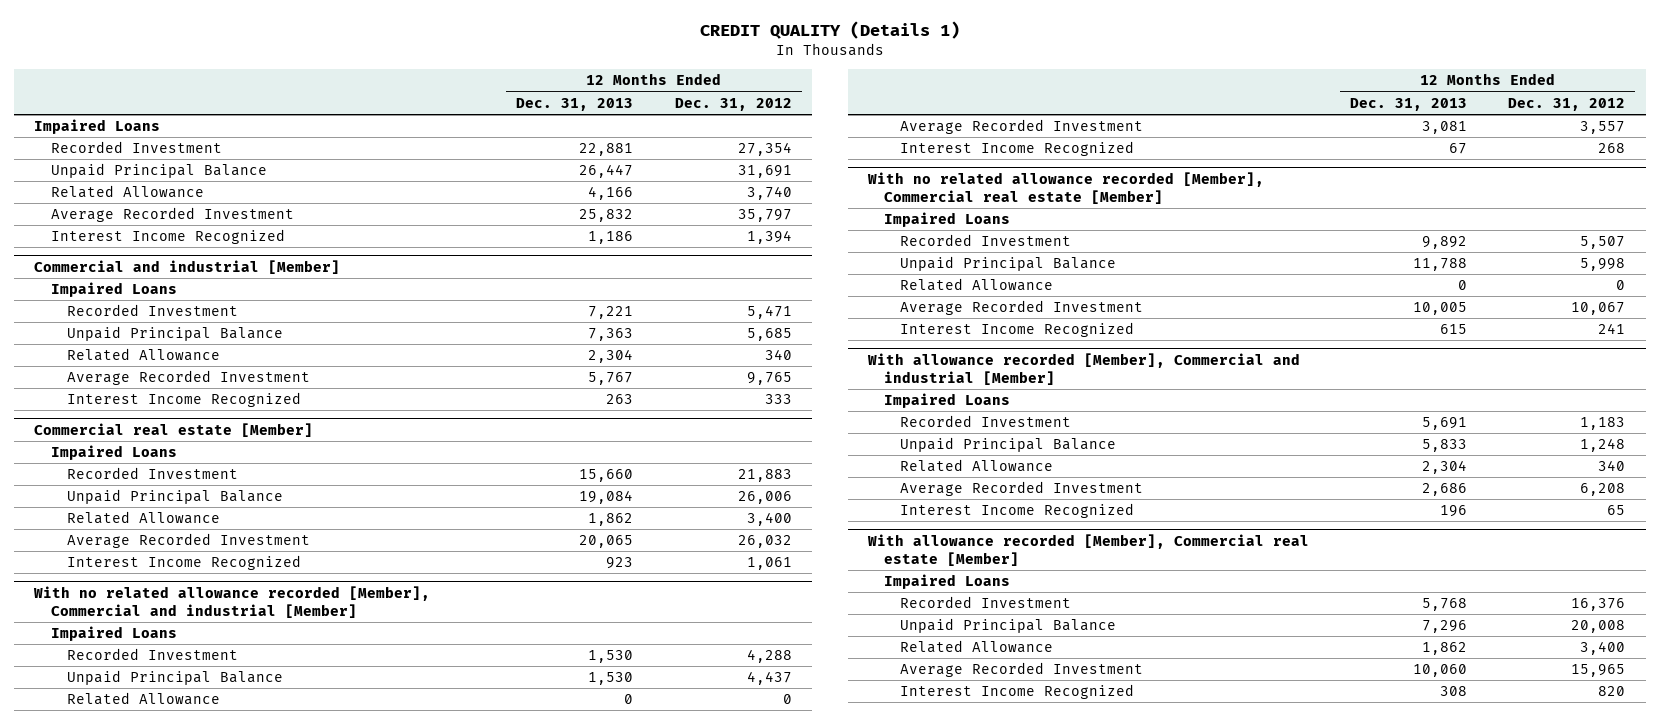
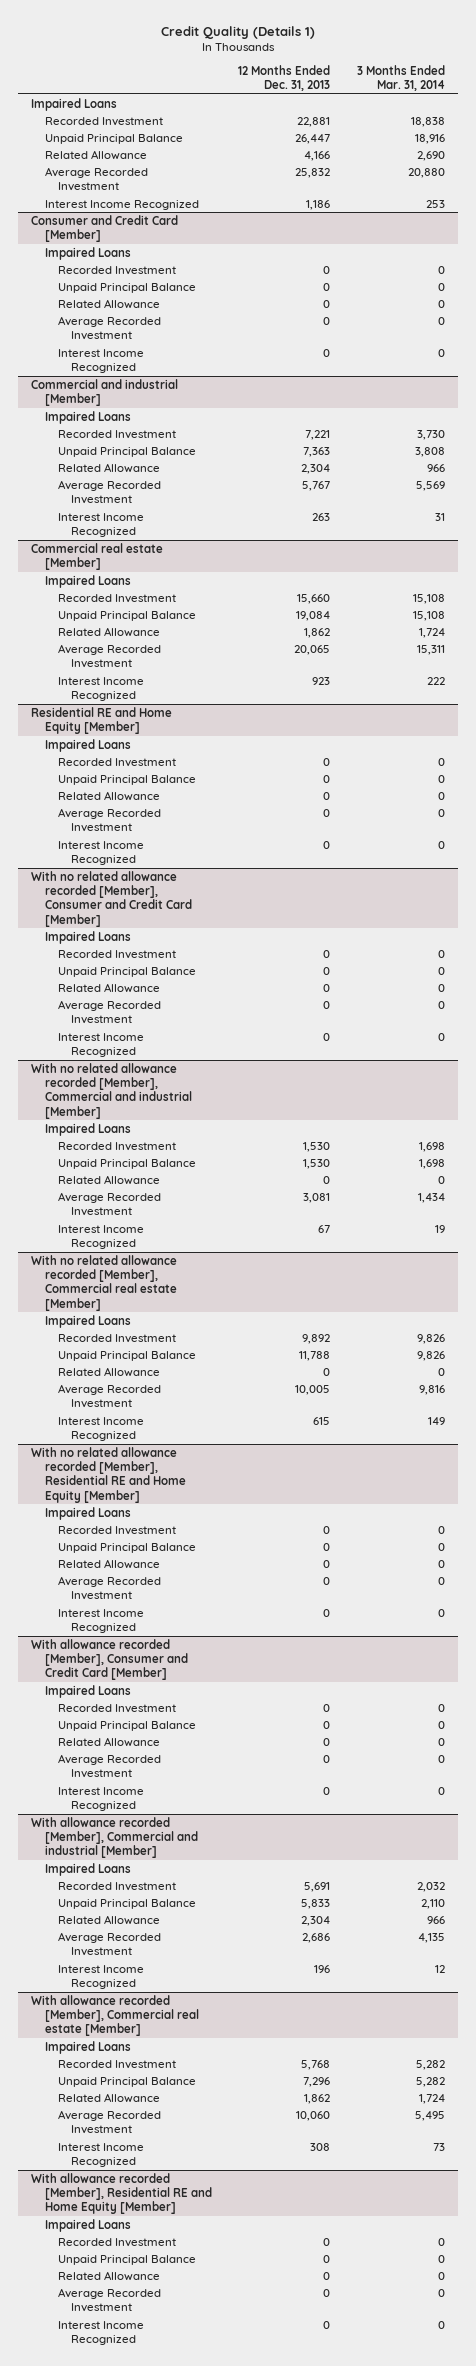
- CREDIT QUALITY (Details 1)
+ Credit Quality (Details 1)
- | 12 Months Ended Dec. 31, 2013 | 12 Months Ended Dec. 31, 2012
+ | 12 Months Ended Dec. 31, 2013 | 3 Months Ended Mar. 31, 2014
+ Consumer and Credit Card [Member]
+ Impaired Loans
+ Recorded Investment | 0 | 0
+ Unpaid Principal Balance | 0 | 0
+ Related Allowance | 0 | 0
+ Average Recorded Investment | 0 | 0
+ Interest Income Recognized | 0 | 0
+ Residential RE and Home Equity [Member]
+ Impaired Loans
+ Recorded Investment | 0 | 0
+ Unpaid Principal Balance | 0 | 0
+ Related Allowance | 0 | 0
+ Average Recorded Investment | 0 | 0
+ Interest Income Recognized | 0 | 0
+ With no related allowance recorded [Member], Consumer and Credit Card [Member]
+ Impaired Loans
+ Recorded Investment | 0 | 0
+ Unpaid Principal Balance | 0 | 0
+ Related Allowance | 0 | 0
+ Average Recorded Investment | 0 | 0
+ Interest Income Recognized | 0 | 0
+ With no related allowance recorded [Member], Residential RE and Home Equity [Member]
+ Impaired Loans
+ Recorded Investment | 0 | 0
+ Unpaid Principal Balance | 0 | 0
+ Related Allowance | 0 | 0
+ Average Recorded Investment | 0 | 0
+ Interest Income Recognized | 0 | 0
+ With allowance recorded [Member], Consumer and Credit Card [Member]
+ Impaired Loans
+ Recorded Investment | 0 | 0
+ Unpaid Principal Balance | 0 | 0
+ Related Allowance | 0 | 0
+ Average Recorded Investment | 0 | 0
+ Interest Income Recognized | 0 | 0
+ With allowance recorded [Member], Residential RE and Home Equity [Member]
+ Impaired Loans
+ Recorded Investment | 0 | 0
+ Unpaid Principal Balance | 0 | 0
+ Related Allowance | 0 | 0
+ Average Recorded Investment | 0 | 0
+ Interest Income Recognized | 0 | 0

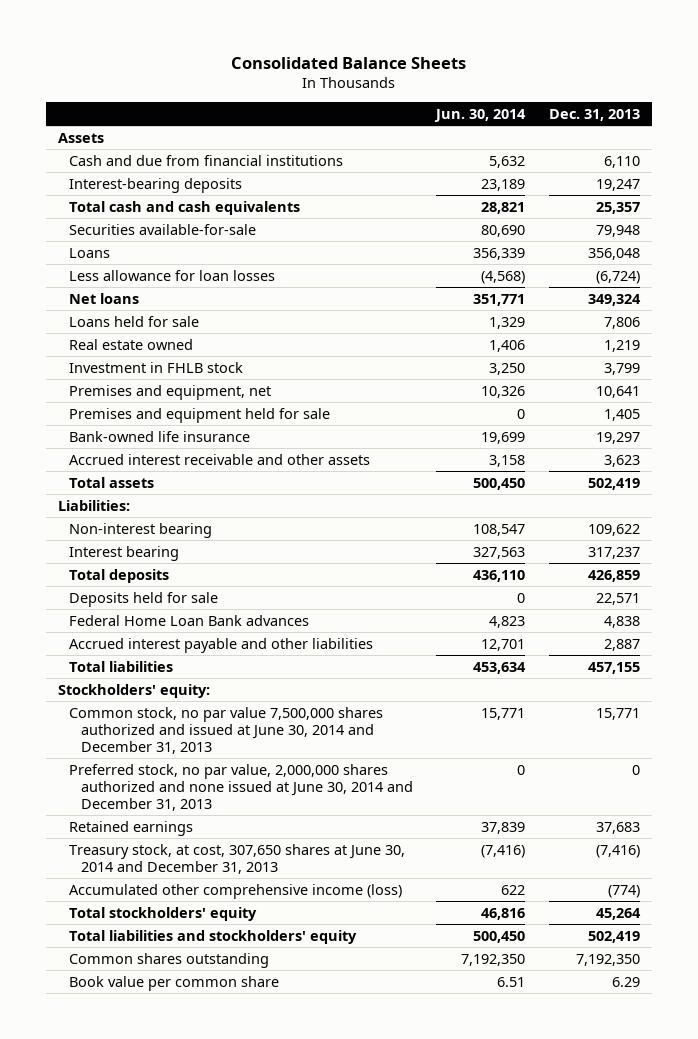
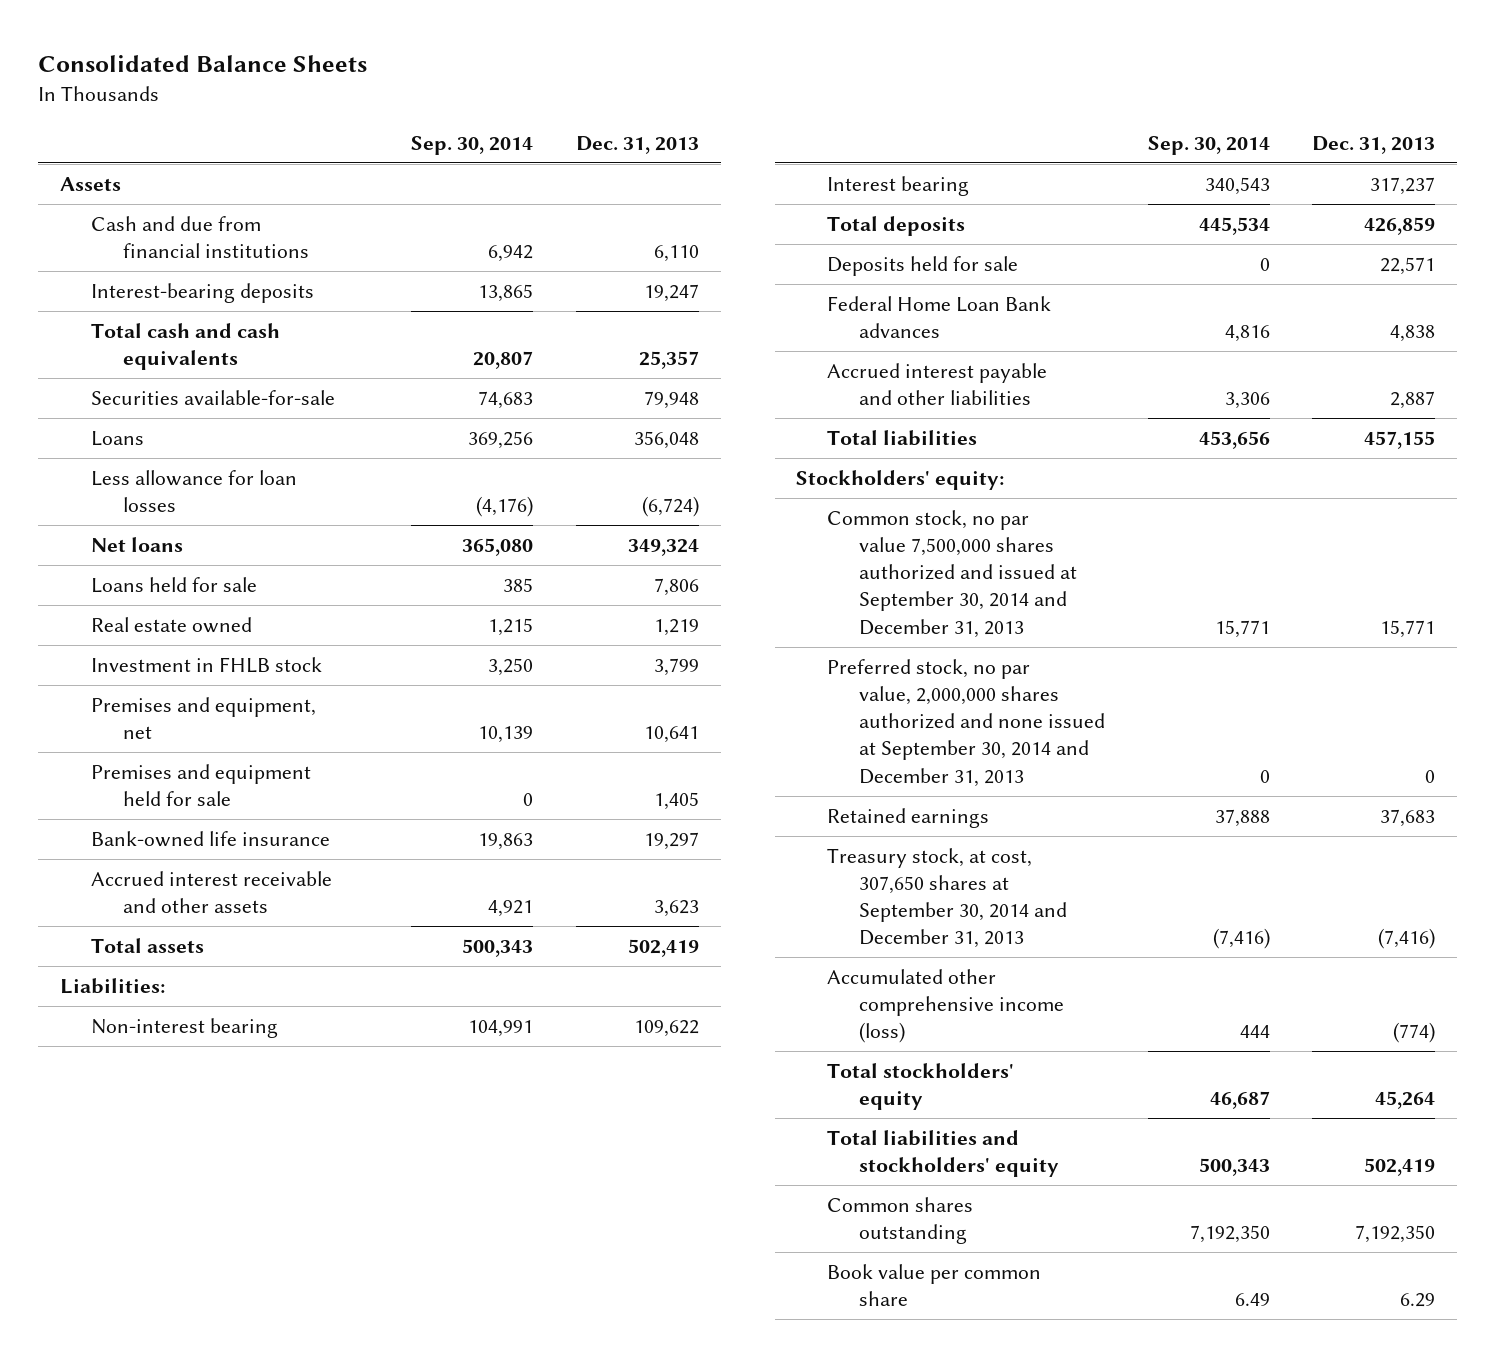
- | Jun. 30, 2014 | Dec. 31, 2013
+ | Sep. 30, 2014 | Dec. 31, 2013
- Common stock, no par value 7,500,000 shares authorized and issued at June 30, 2014 and December 31, 2013 | 15,771 | 15,771
- Preferred stock, no par value, 2,000,000 shares authorized and none issued at June 30, 2014 and December 31, 2013 | 0 | 0
+ Common stock, no par value 7,500,000 shares authorized and issued at September 30, 2014 and December 31, 2013 | 15,771 | 15,771
+ Preferred stock, no par value, 2,000,000 shares authorized and none issued at September 30, 2014 and December 31, 2013 | 0 | 0
- Treasury stock, at cost, 307,650 shares at June 30, 2014 and December 31, 2013 | (7,416) | (7,416)
+ Treasury stock, at cost, 307,650 shares at September 30, 2014 and December 31, 2013 | (7,416) | (7,416)

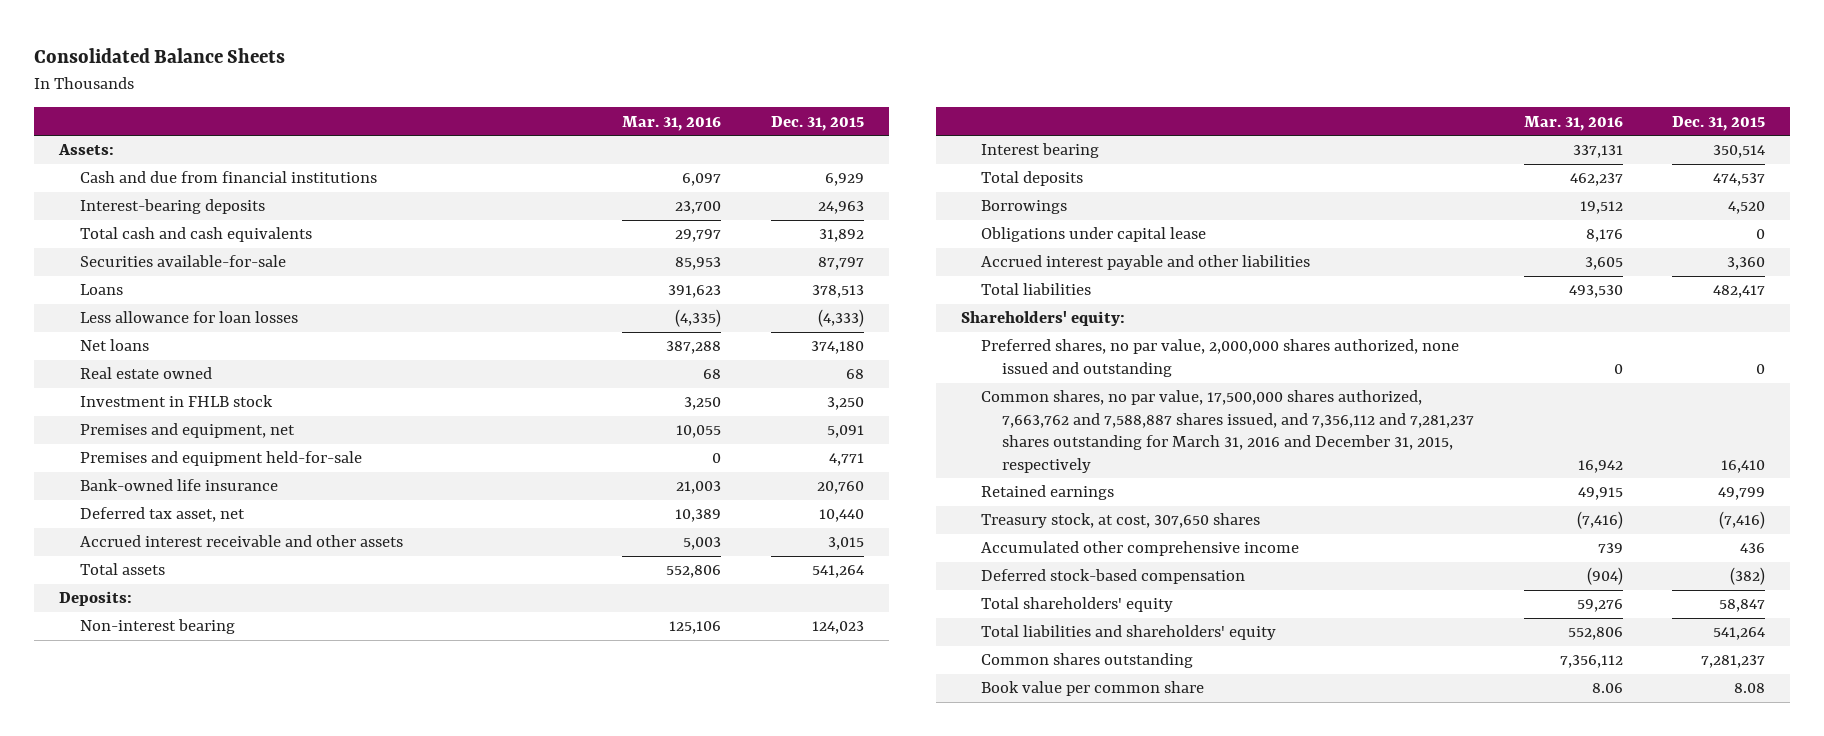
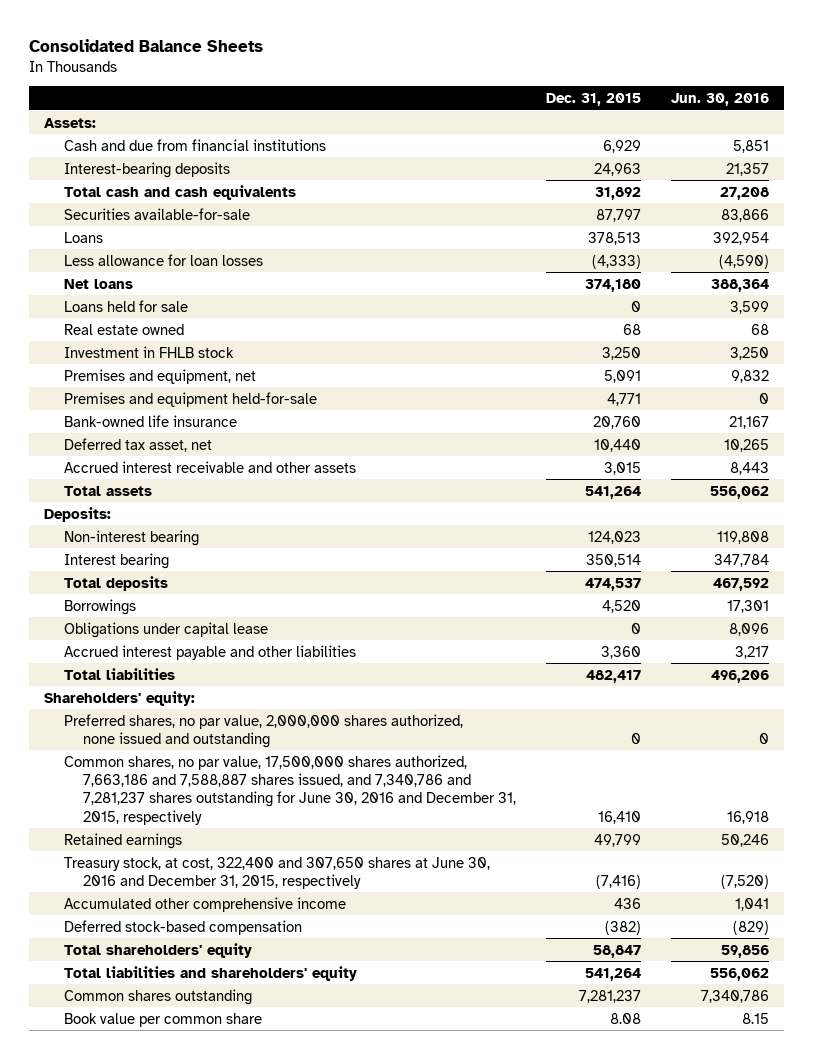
- | Mar. 31, 2016 | Dec. 31, 2015
+ | Dec. 31, 2015 | Jun. 30, 2016
+ Loans held for sale | 0 | 3,599
- Common shares, no par value, 17,500,000 shares authorized, 7,663,762 and 7,588,887 shares issued, and 7,356,112 and 7,281,237 shares outstanding for March 31, 2016 and December 31, 2015, respectively | 16,942 | 16,410
+ Common shares, no par value, 17,500,000 shares authorized, 7,663,186 and 7,588,887 shares issued, and 7,340,786 and 7,281,237 shares outstanding for June 30, 2016 and December 31, 2015, respectively | 16,410 | 16,918
- Treasury stock, at cost, 307,650 shares | (7,416) | (7,416)
+ Treasury stock, at cost, 322,400 and 307,650 shares at June 30, 2016 and December 31, 2015, respectively | (7,416) | (7,520)

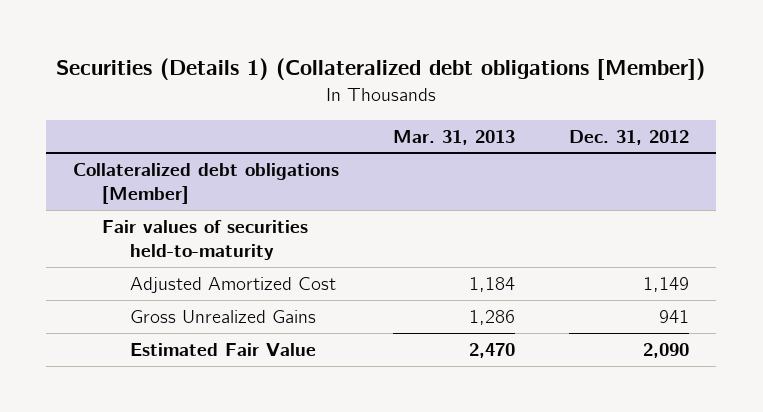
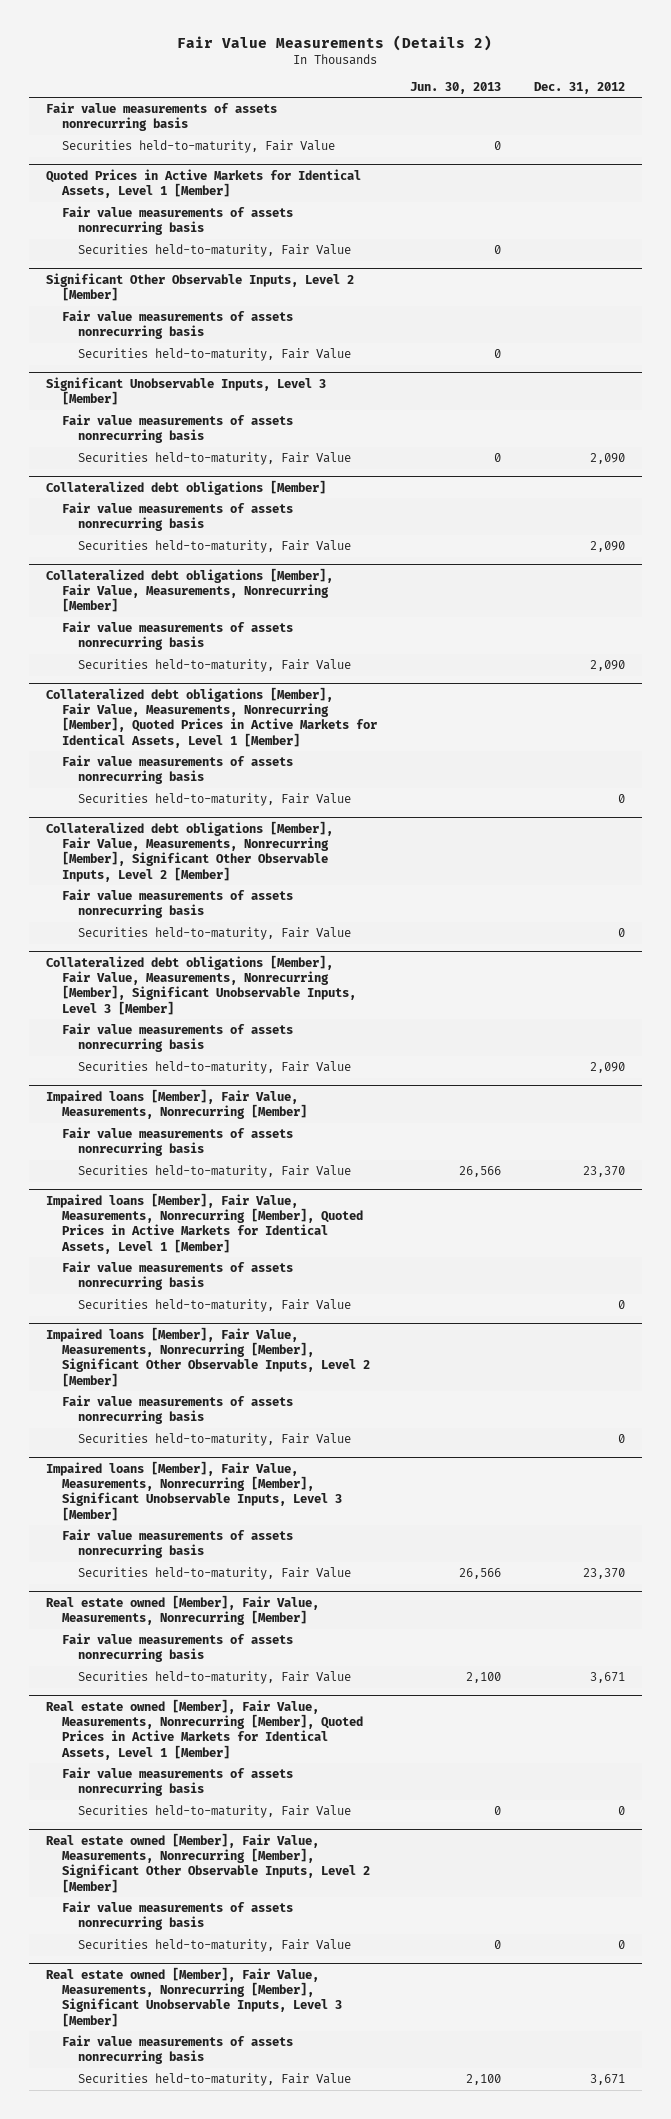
- Securities (Details 1) (Collateralized debt obligations [Member])
+ Fair Value Measurements (Details 2)
- | Mar. 31, 2013 | Dec. 31, 2012
+ | Jun. 30, 2013 | Dec. 31, 2012
+ Fair value measurements of assets nonrecurring basis
+ Securities held-to-maturity, Fair Value | 0 |
+ Quoted Prices in Active Markets for Identical Assets, Level 1 [Member]
+ Fair value measurements of assets nonrecurring basis
+ Securities held-to-maturity, Fair Value | 0 |
+ Significant Other Observable Inputs, Level 2 [Member]
+ Fair value measurements of assets nonrecurring basis
+ Securities held-to-maturity, Fair Value | 0 |
+ Significant Unobservable Inputs, Level 3 [Member]
+ Fair value measurements of assets nonrecurring basis
+ Securities held-to-maturity, Fair Value | 0 | 2,090
@ Collateralized debt obligations [Member]
- Fair values of securities held-to-maturity
- Adjusted Amortized Cost | 1,184 | 1,149
- Gross Unrealized Gains | 1,286 | 941
- Estimated Fair Value | 2,470 | 2,090
+ Fair value measurements of assets nonrecurring basis
+ Securities held-to-maturity, Fair Value | | 2,090
+ Collateralized debt obligations [Member], Fair Value, Measurements, Nonrecurring [Member]
+ Fair value measurements of assets nonrecurring basis
+ Securities held-to-maturity, Fair Value | | 2,090
+ Collateralized debt obligations [Member], Fair Value, Measurements, Nonrecurring [Member], Quoted Prices in Active Markets for Identical Assets, Level 1 [Member]
+ Fair value measurements of assets nonrecurring basis
+ Securities held-to-maturity, Fair Value | | 0
+ Collateralized debt obligations [Member], Fair Value, Measurements, Nonrecurring [Member], Significant Other Observable Inputs, Level 2 [Member]
+ Fair value measurements of assets nonrecurring basis
+ Securities held-to-maturity, Fair Value | | 0
+ Collateralized debt obligations [Member], Fair Value, Measurements, Nonrecurring [Member], Significant Unobservable Inputs, Level 3 [Member]
+ Fair value measurements of assets nonrecurring basis
+ Securities held-to-maturity, Fair Value | | 2,090
+ Impaired loans [Member], Fair Value, Measurements, Nonrecurring [Member]
+ Fair value measurements of assets nonrecurring basis
+ Securities held-to-maturity, Fair Value | 26,566 | 23,370
+ Impaired loans [Member], Fair Value, Measurements, Nonrecurring [Member], Quoted Prices in Active Markets for Identical Assets, Level 1 [Member]
+ Fair value measurements of assets nonrecurring basis
+ Securities held-to-maturity, Fair Value | | 0
+ Impaired loans [Member], Fair Value, Measurements, Nonrecurring [Member], Significant Other Observable Inputs, Level 2 [Member]
+ Fair value measurements of assets nonrecurring basis
+ Securities held-to-maturity, Fair Value | | 0
+ Impaired loans [Member], Fair Value, Measurements, Nonrecurring [Member], Significant Unobservable Inputs, Level 3 [Member]
+ Fair value measurements of assets nonrecurring basis
+ Securities held-to-maturity, Fair Value | 26,566 | 23,370
+ Real estate owned [Member], Fair Value, Measurements, Nonrecurring [Member]
+ Fair value measurements of assets nonrecurring basis
+ Securities held-to-maturity, Fair Value | 2,100 | 3,671
+ Real estate owned [Member], Fair Value, Measurements, Nonrecurring [Member], Quoted Prices in Active Markets for Identical Assets, Level 1 [Member]
+ Fair value measurements of assets nonrecurring basis
+ Securities held-to-maturity, Fair Value | 0 | 0
+ Real estate owned [Member], Fair Value, Measurements, Nonrecurring [Member], Significant Other Observable Inputs, Level 2 [Member]
+ Fair value measurements of assets nonrecurring basis
+ Securities held-to-maturity, Fair Value | 0 | 0
+ Real estate owned [Member], Fair Value, Measurements, Nonrecurring [Member], Significant Unobservable Inputs, Level 3 [Member]
+ Fair value measurements of assets nonrecurring basis
+ Securities held-to-maturity, Fair Value | 2,100 | 3,671

